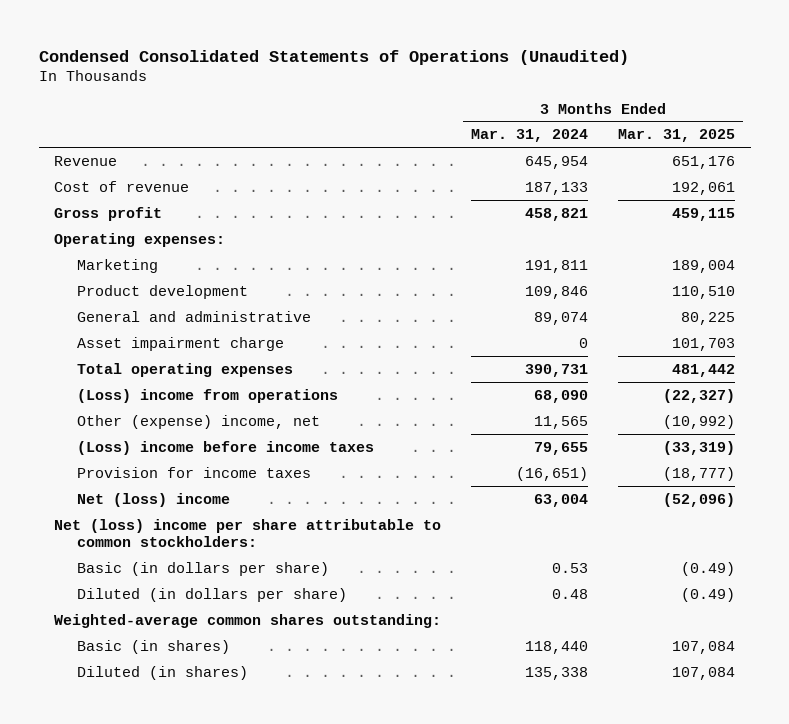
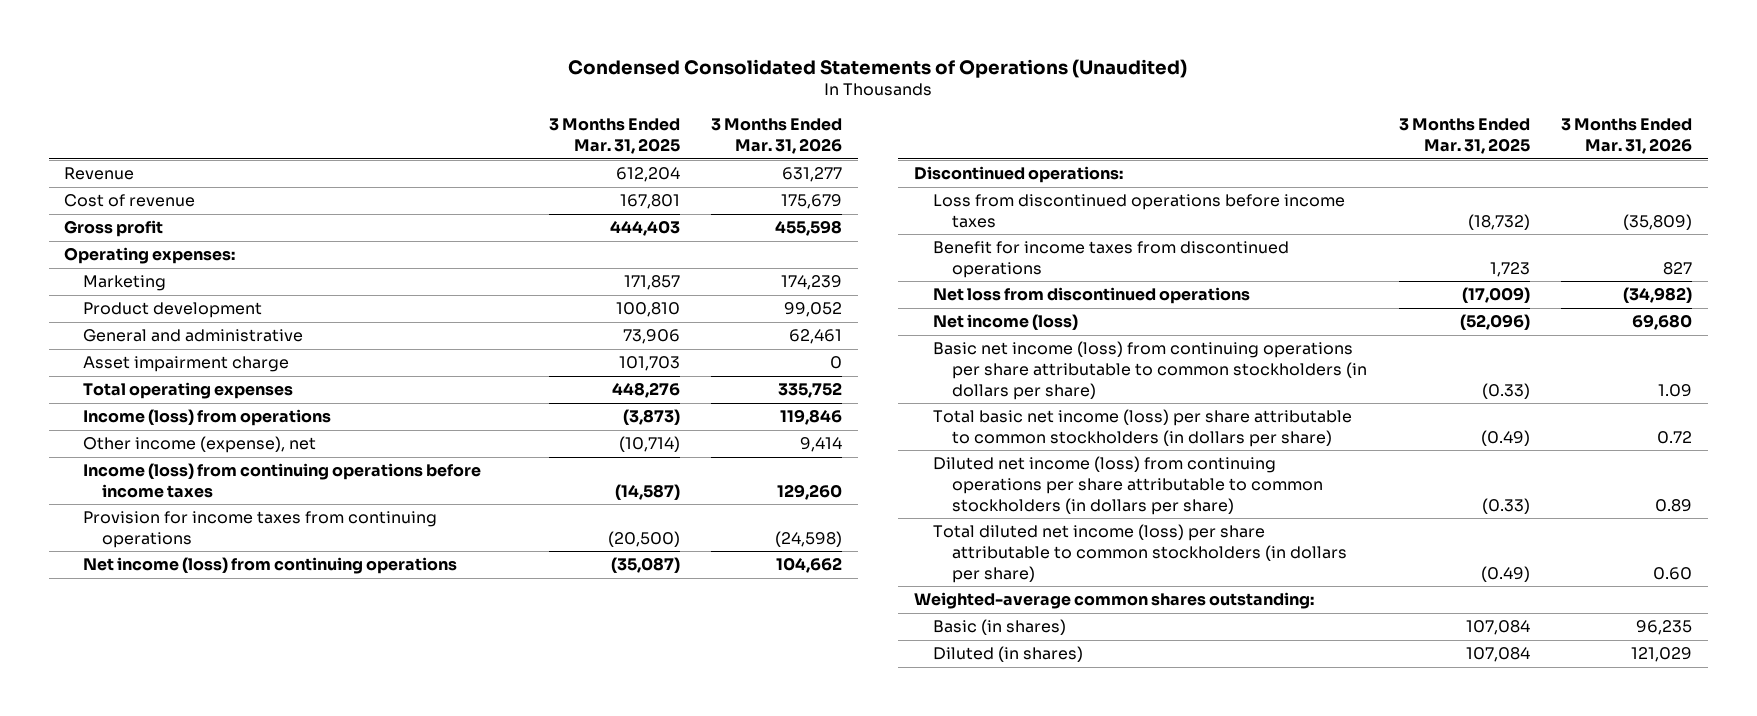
- | 3 Months Ended Mar. 31, 2024 | 3 Months Ended Mar. 31, 2025
+ | 3 Months Ended Mar. 31, 2025 | 3 Months Ended Mar. 31, 2026
- Revenue | 645,954 | 651,176
- Cost of revenue | 187,133 | 192,061
- Gross profit | 458,821 | 459,115
+ Revenue | 612,204 | 631,277
+ Cost of revenue | 167,801 | 175,679
+ Gross profit | 444,403 | 455,598
- Marketing | 191,811 | 189,004
- Product development | 109,846 | 110,510
- General and administrative | 89,074 | 80,225
+ Marketing | 171,857 | 174,239
+ Product development | 100,810 | 99,052
+ General and administrative | 73,906 | 62,461
- Total operating expenses | 390,731 | 481,442
- (Loss) income from operations | 68,090 | (22,327)
- Other (expense) income, net | 11,565 | (10,992)
- (Loss) income before income taxes | 79,655 | (33,319)
- Provision for income taxes | (16,651) | (18,777)
- Net (loss) income | 63,004 | (52,096)
- Net (loss) income per share attributable to common stockholders:
- Basic (in dollars per share) | 0.53 | (0.49)
- Diluted (in dollars per share) | 0.48 | (0.49)
+ Total operating expenses | 448,276 | 335,752
+ Income (loss) from operations | (3,873) | 119,846
+ Other income (expense), net | (10,714) | 9,414
+ Income (loss) from continuing operations before income taxes | (14,587) | 129,260
+ Provision for income taxes from continuing operations | (20,500) | (24,598)
+ Net income (loss) from continuing operations | (35,087) | 104,662
+ Discontinued operations:
+ Loss from discontinued operations before income taxes | (18,732) | (35,809)
+ Benefit for income taxes from discontinued operations | 1,723 | 827
+ Net loss from discontinued operations | (17,009) | (34,982)
+ Net income (loss) | (52,096) | 69,680
+ Basic net income (loss) from continuing operations per share attributable to common stockholders (in dollars per share) | (0.33) | 1.09
+ Total basic net income (loss) per share attributable to common stockholders (in dollars per share) | (0.49) | 0.72
+ Diluted net income (loss) from continuing operations per share attributable to common stockholders (in dollars per share) | (0.33) | 0.89
+ Total diluted net income (loss) per share attributable to common stockholders (in dollars per share) | (0.49) | 0.60

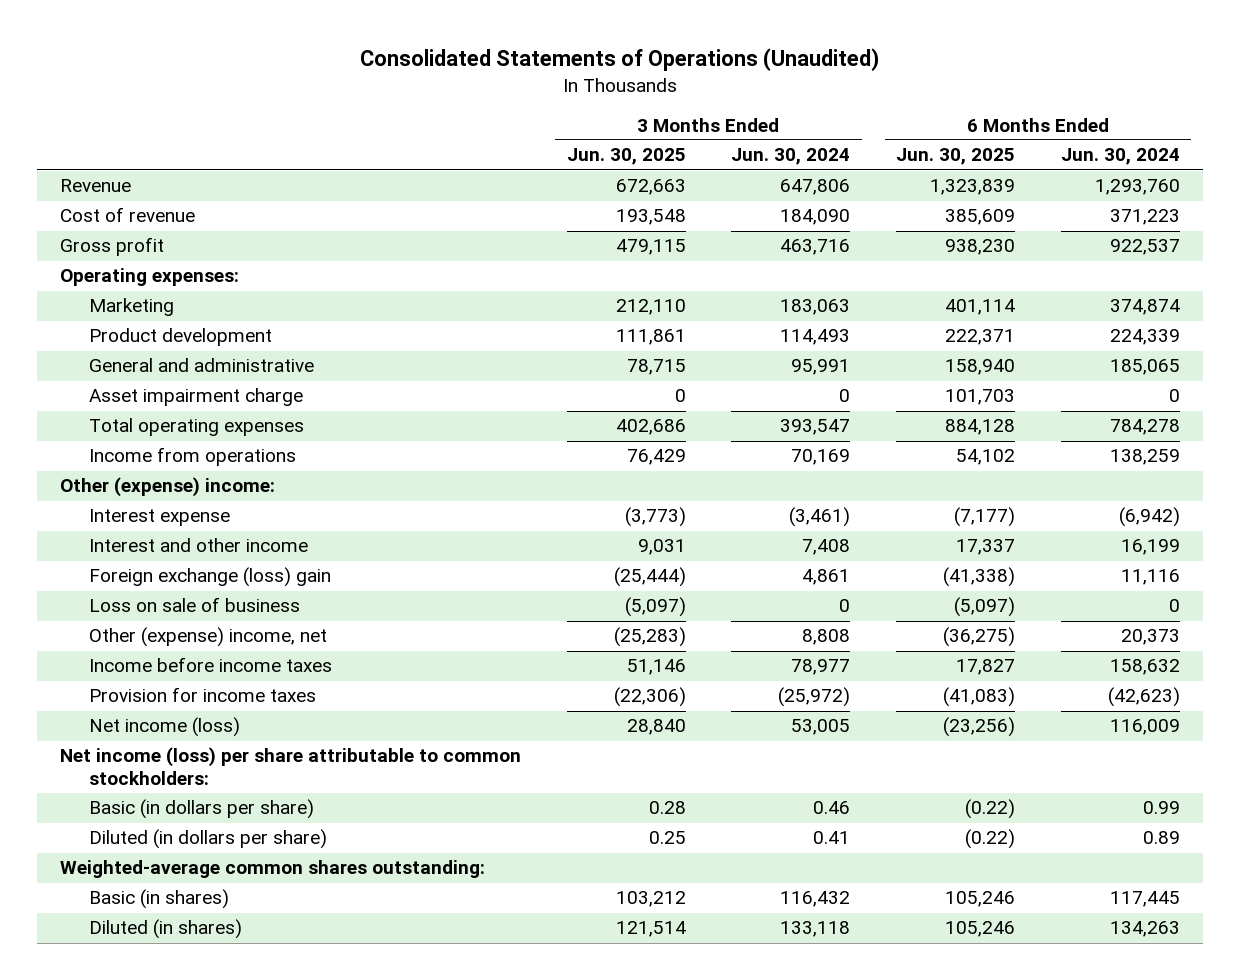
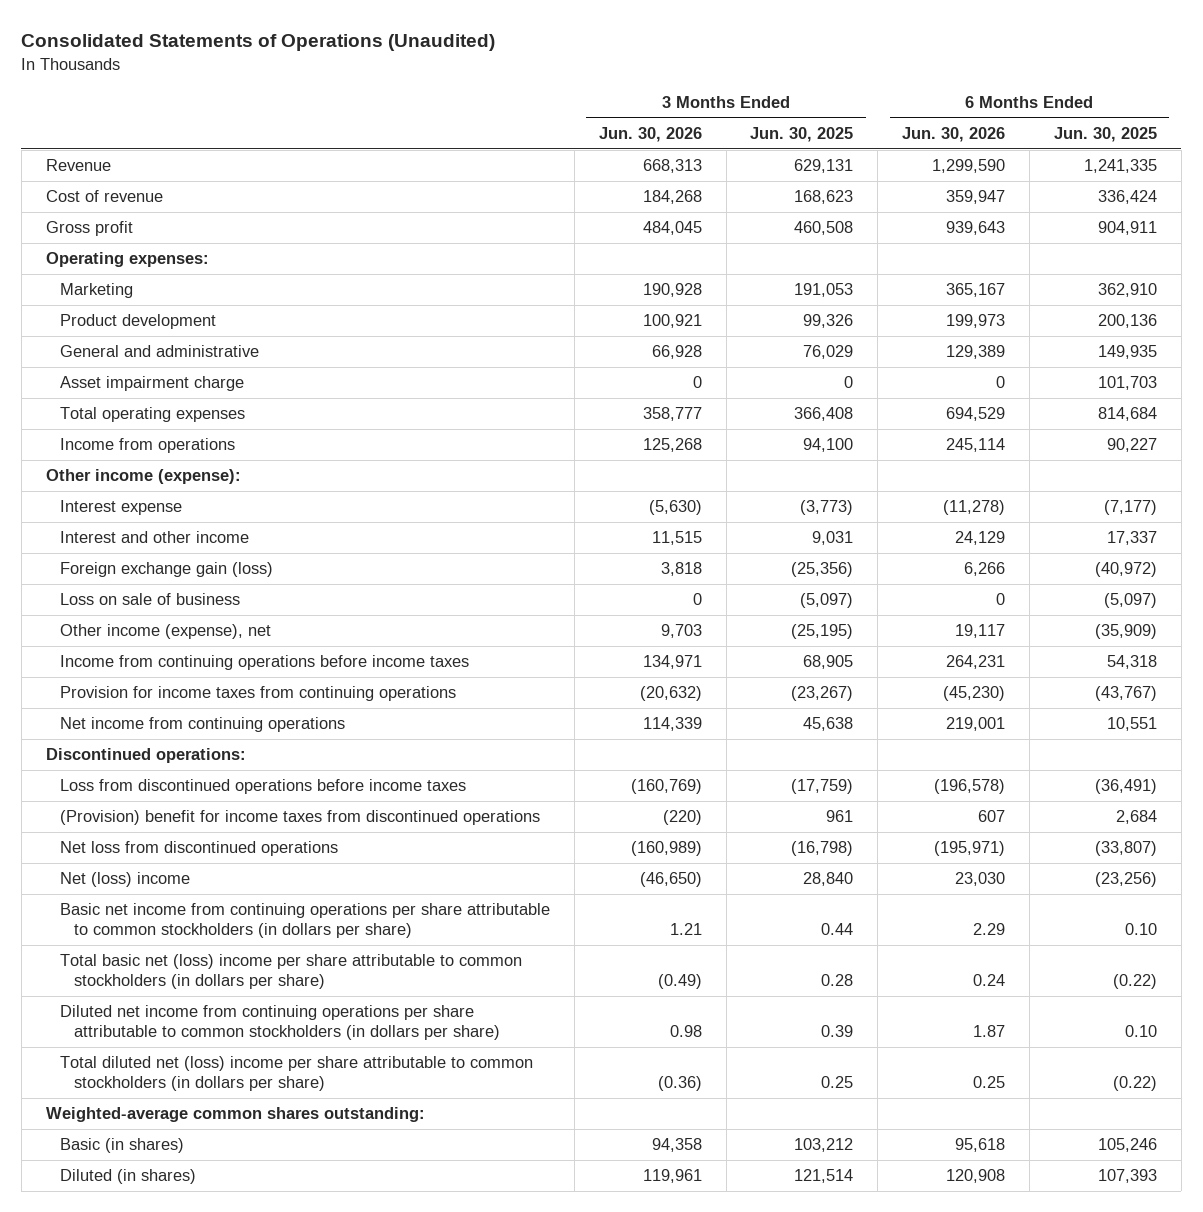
- | 3 Months Ended Jun. 30, 2025 | 3 Months Ended Jun. 30, 2024 | 6 Months Ended Jun. 30, 2025 | 6 Months Ended Jun. 30, 2024
+ | 3 Months Ended Jun. 30, 2026 | 3 Months Ended Jun. 30, 2025 | 6 Months Ended Jun. 30, 2026 | 6 Months Ended Jun. 30, 2025
- Revenue | 672,663 | 647,806 | 1,323,839 | 1,293,760
- Cost of revenue | 193,548 | 184,090 | 385,609 | 371,223
- Gross profit | 479,115 | 463,716 | 938,230 | 922,537
+ Revenue | 668,313 | 629,131 | 1,299,590 | 1,241,335
+ Cost of revenue | 184,268 | 168,623 | 359,947 | 336,424
+ Gross profit | 484,045 | 460,508 | 939,643 | 904,911
- Marketing | 212,110 | 183,063 | 401,114 | 374,874
- Product development | 111,861 | 114,493 | 222,371 | 224,339
- General and administrative | 78,715 | 95,991 | 158,940 | 185,065
+ Marketing | 190,928 | 191,053 | 365,167 | 362,910
+ Product development | 100,921 | 99,326 | 199,973 | 200,136
+ General and administrative | 66,928 | 76,029 | 129,389 | 149,935
- Total operating expenses | 402,686 | 393,547 | 884,128 | 784,278
- Income from operations | 76,429 | 70,169 | 54,102 | 138,259
- Other (expense) income:
+ Total operating expenses | 358,777 | 366,408 | 694,529 | 814,684
+ Income from operations | 125,268 | 94,100 | 245,114 | 90,227
+ Other income (expense):
- Foreign exchange (loss) gain | (25,444) | 4,861 | (41,338) | 11,116
+ Foreign exchange gain (loss) | 3,818 | (25,356) | 6,266 | (40,972)
- Other (expense) income, net | (25,283) | 8,808 | (36,275) | 20,373
- Income before income taxes | 51,146 | 78,977 | 17,827 | 158,632
- Provision for income taxes | (22,306) | (25,972) | (41,083) | (42,623)
- Net income (loss) | 28,840 | 53,005 | (23,256) | 116,009
- Net income (loss) per share attributable to common stockholders:
- Basic (in dollars per share) | 0.28 | 0.46 | (0.22) | 0.99
- Diluted (in dollars per share) | 0.25 | 0.41 | (0.22) | 0.89
+ Other income (expense), net | 9,703 | (25,195) | 19,117 | (35,909)
+ Income from continuing operations before income taxes | 134,971 | 68,905 | 264,231 | 54,318
+ Provision for income taxes from continuing operations | (20,632) | (23,267) | (45,230) | (43,767)
+ Net income from continuing operations | 114,339 | 45,638 | 219,001 | 10,551
+ Discontinued operations:
+ Loss from discontinued operations before income taxes | (160,769) | (17,759) | (196,578) | (36,491)
+ (Provision) benefit for income taxes from discontinued operations | (220) | 961 | 607 | 2,684
+ Net loss from discontinued operations | (160,989) | (16,798) | (195,971) | (33,807)
+ Net (loss) income | (46,650) | 28,840 | 23,030 | (23,256)
+ Basic net income from continuing operations per share attributable to common stockholders (in dollars per share) | 1.21 | 0.44 | 2.29 | 0.10
+ Total basic net (loss) income per share attributable to common stockholders (in dollars per share) | (0.49) | 0.28 | 0.24 | (0.22)
+ Diluted net income from continuing operations per share attributable to common stockholders (in dollars per share) | 0.98 | 0.39 | 1.87 | 0.10
+ Total diluted net (loss) income per share attributable to common stockholders (in dollars per share) | (0.36) | 0.25 | 0.25 | (0.22)
- Diluted (in shares) | 121,514 | 133,118 | 105,246 | 134,263
+ Diluted (in shares) | 119,961 | 121,514 | 120,908 | 107,393

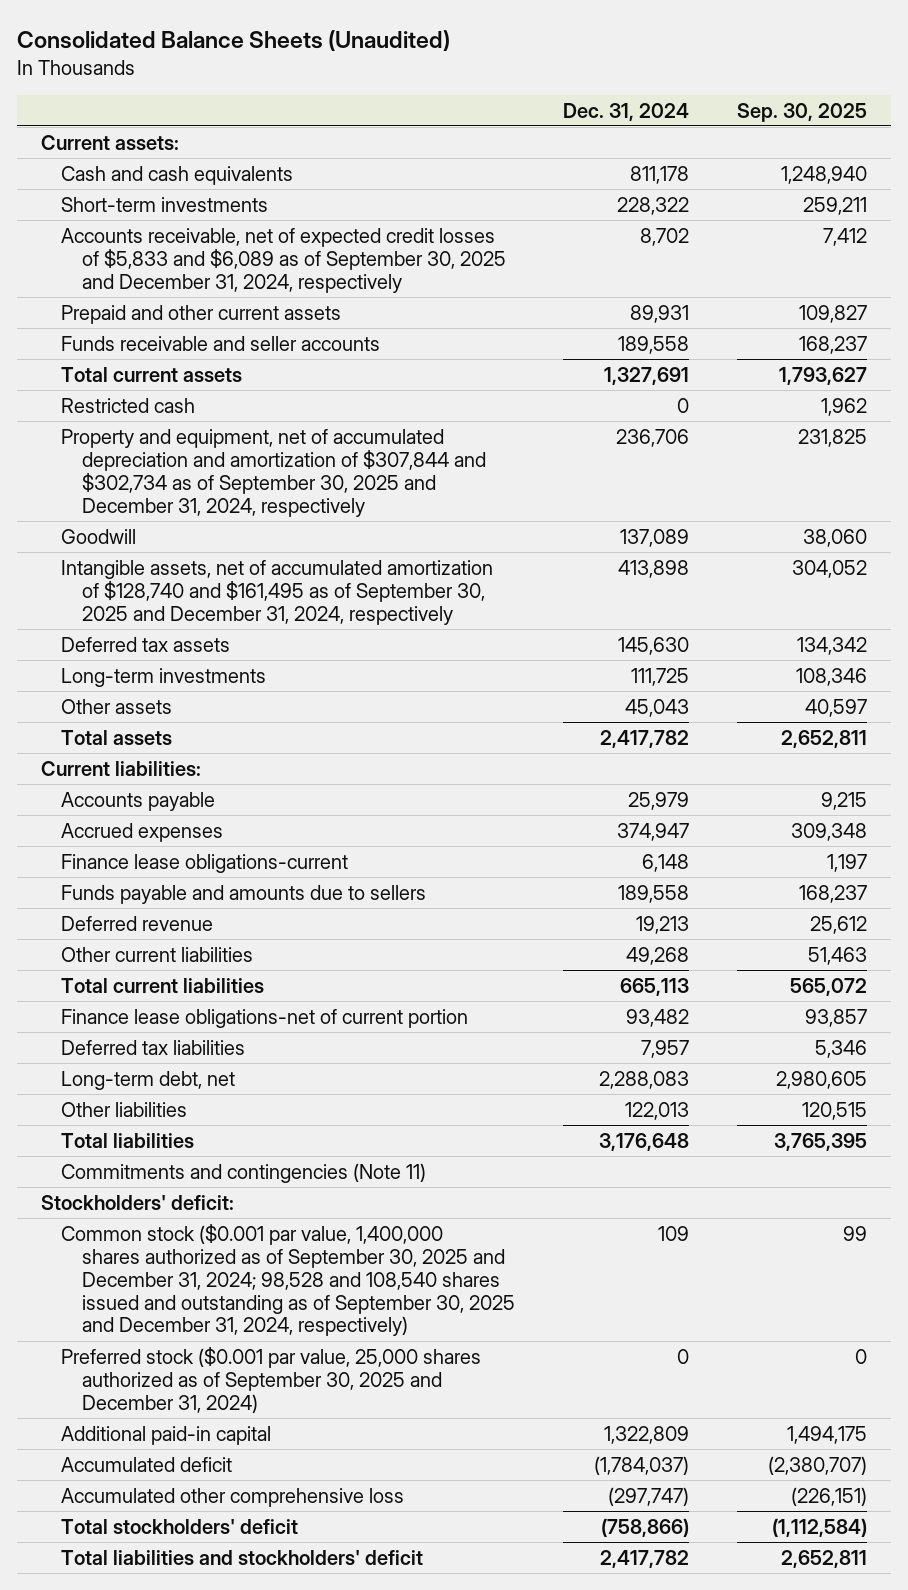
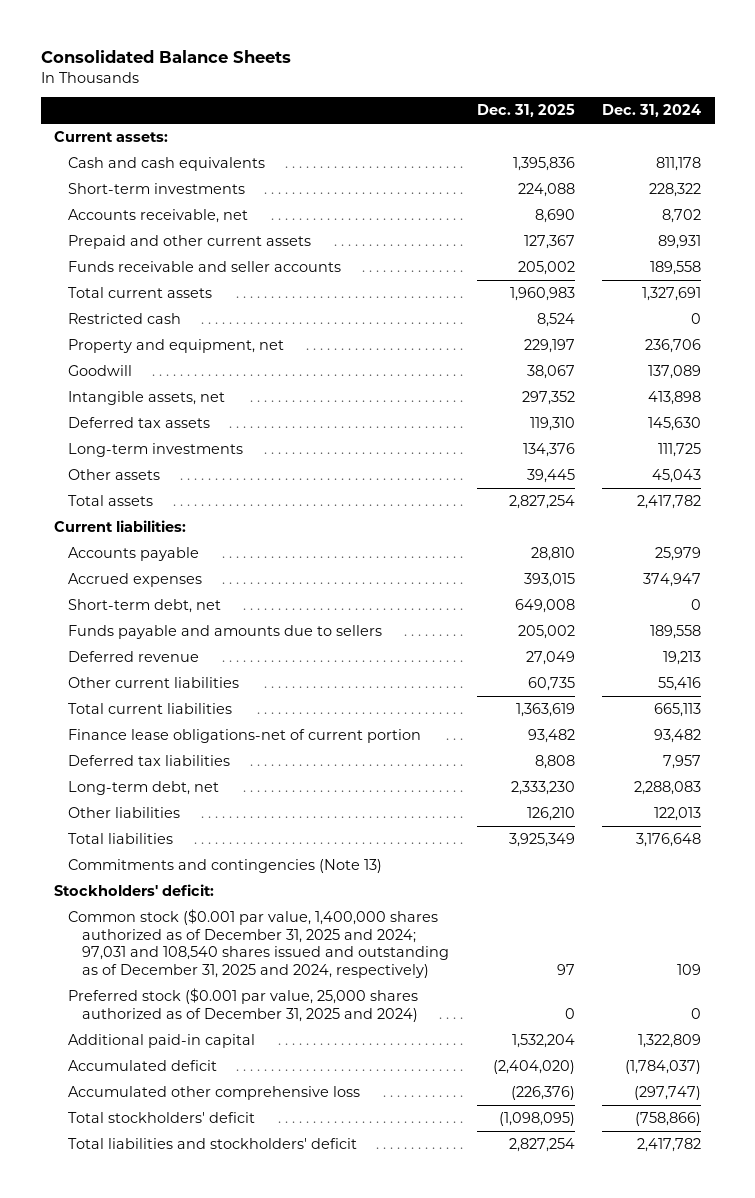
- Consolidated Balance Sheets (Unaudited)
+ Consolidated Balance Sheets
- | Dec. 31, 2024 | Sep. 30, 2025
+ | Dec. 31, 2025 | Dec. 31, 2024
- Accounts receivable, net of expected credit losses of $5,833 and $6,089 as of September 30, 2025 and December 31, 2024, respectively | 8,702 | 7,412
+ Accounts receivable, net | 8,690 | 8,702
- Property and equipment, net of accumulated depreciation and amortization of $307,844 and $302,734 as of September 30, 2025 and December 31, 2024, respectively | 236,706 | 231,825
+ Property and equipment, net | 229,197 | 236,706
- Intangible assets, net of accumulated amortization of $128,740 and $161,495 as of September 30, 2025 and December 31, 2024, respectively | 413,898 | 304,052
+ Intangible assets, net | 297,352 | 413,898
- Finance lease obligations-current | 6,148 | 1,197
+ Short-term debt, net | 649,008 | 0
- Other current liabilities | 49,268 | 51,463
+ Other current liabilities | 60,735 | 55,416
- Commitments and contingencies (Note 11)
+ Commitments and contingencies (Note 13)
- Common stock ($0.001 par value, 1,400,000 shares authorized as of September 30, 2025 and December 31, 2024; 98,528 and 108,540 shares issued and outstanding as of September 30, 2025 and December 31, 2024, respectively) | 109 | 99
- Preferred stock ($0.001 par value, 25,000 shares authorized as of September 30, 2025 and December 31, 2024) | 0 | 0
+ Common stock ($0.001 par value, 1,400,000 shares authorized as of December 31, 2025 and 2024; 97,031 and 108,540 shares issued and outstanding as of December 31, 2025 and 2024, respectively) | 97 | 109
+ Preferred stock ($0.001 par value, 25,000 shares authorized as of December 31, 2025 and 2024) | 0 | 0

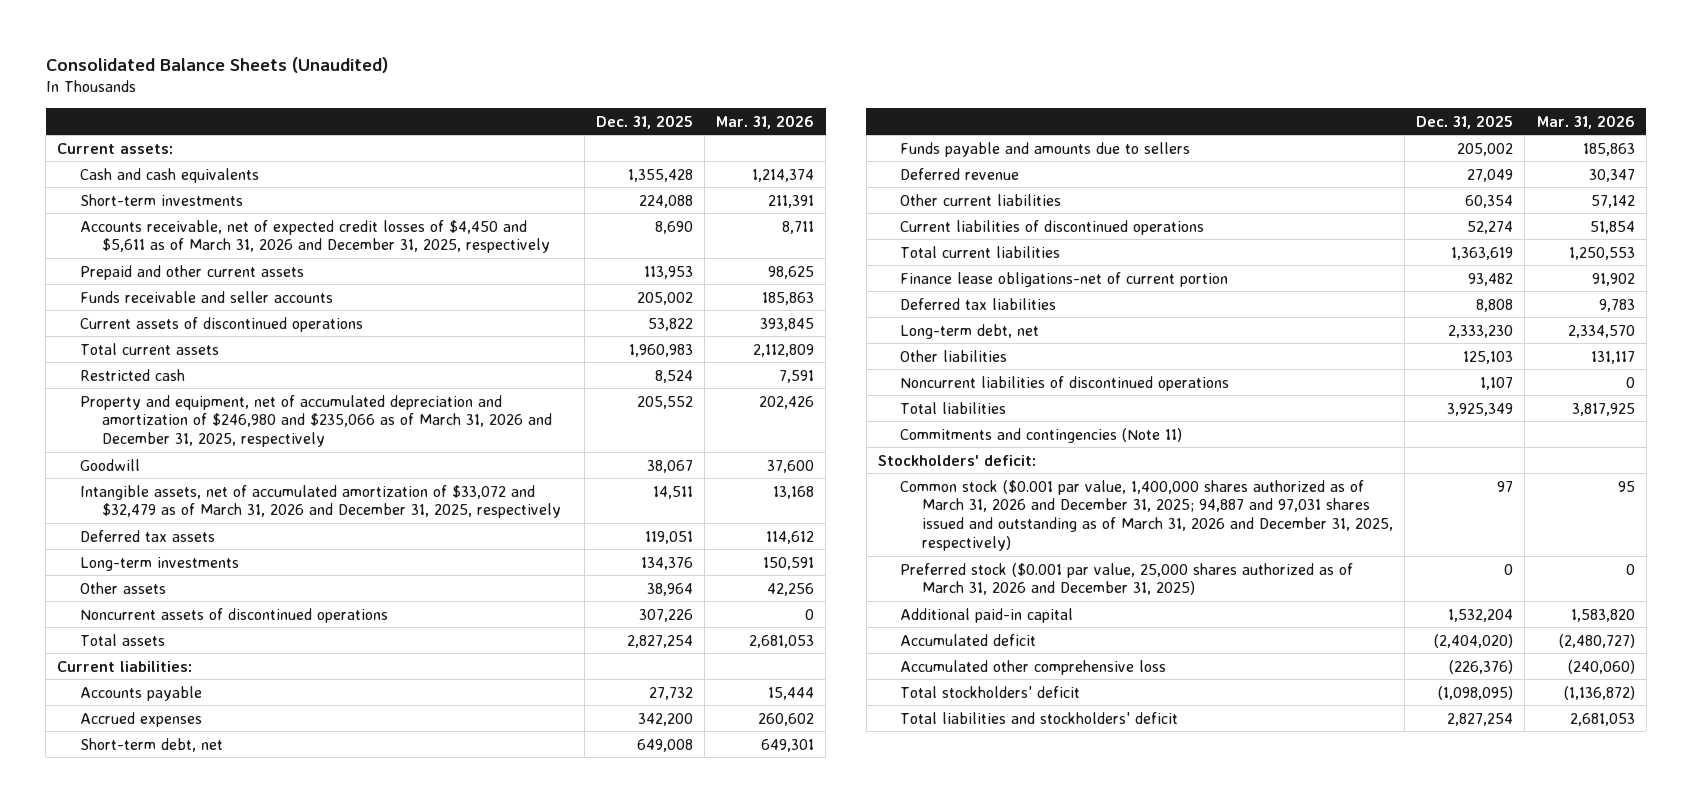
- Consolidated Balance Sheets
+ Consolidated Balance Sheets (Unaudited)
- | Dec. 31, 2025 | Dec. 31, 2024
+ | Dec. 31, 2025 | Mar. 31, 2026
- Cash and cash equivalents | 1,395,836 | 811,178
+ Cash and cash equivalents | 1,355,428 | 1,214,374
- Accounts receivable, net | 8,690 | 8,702
- Prepaid and other current assets | 127,367 | 89,931
+ Accounts receivable, net of expected credit losses of $4,450 and $5,611 as of March 31, 2026 and December 31, 2025, respectively | 8,690 | 8,711
+ Prepaid and other current assets | 113,953 | 98,625
+ Current assets of discontinued operations | 53,822 | 393,845
- Property and equipment, net | 229,197 | 236,706
+ Property and equipment, net of accumulated depreciation and amortization of $246,980 and $235,066 as of March 31, 2026 and December 31, 2025, respectively | 205,552 | 202,426
- Intangible assets, net | 297,352 | 413,898
- Deferred tax assets | 119,310 | 145,630
+ Intangible assets, net of accumulated amortization of $33,072 and $32,479 as of March 31, 2026 and December 31, 2025, respectively | 14,511 | 13,168
+ Deferred tax assets | 119,051 | 114,612
- Other assets | 39,445 | 45,043
+ Other assets | 38,964 | 42,256
+ Noncurrent assets of discontinued operations | 307,226 | 0
- Accounts payable | 28,810 | 25,979
- Accrued expenses | 393,015 | 374,947
+ Accounts payable | 27,732 | 15,444
+ Accrued expenses | 342,200 | 260,602
- Other current liabilities | 60,735 | 55,416
+ Other current liabilities | 60,354 | 57,142
+ Current liabilities of discontinued operations | 52,274 | 51,854
- Other liabilities | 126,210 | 122,013
+ Other liabilities | 125,103 | 131,117
+ Noncurrent liabilities of discontinued operations | 1,107 | 0
- Commitments and contingencies (Note 13)
+ Commitments and contingencies (Note 11)
- Common stock ($0.001 par value, 1,400,000 shares authorized as of December 31, 2025 and 2024; 97,031 and 108,540 shares issued and outstanding as of December 31, 2025 and 2024, respectively) | 97 | 109
- Preferred stock ($0.001 par value, 25,000 shares authorized as of December 31, 2025 and 2024) | 0 | 0
+ Common stock ($0.001 par value, 1,400,000 shares authorized as of March 31, 2026 and December 31, 2025; 94,887 and 97,031 shares issued and outstanding as of March 31, 2026 and December 31, 2025, respectively) | 97 | 95
+ Preferred stock ($0.001 par value, 25,000 shares authorized as of March 31, 2026 and December 31, 2025) | 0 | 0

